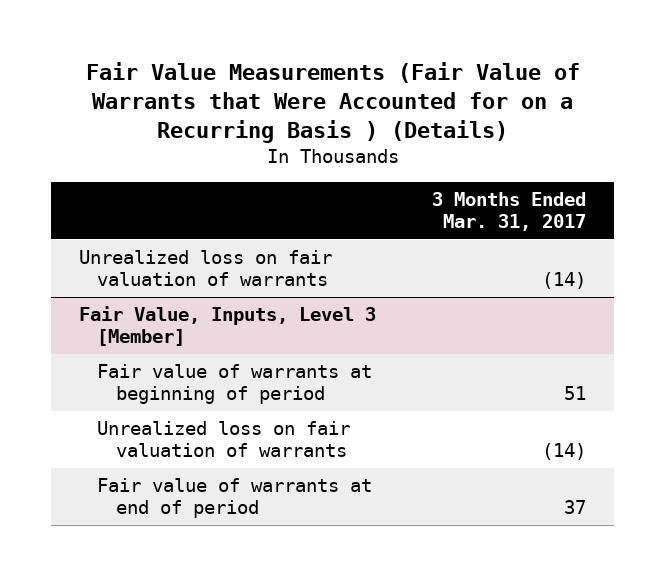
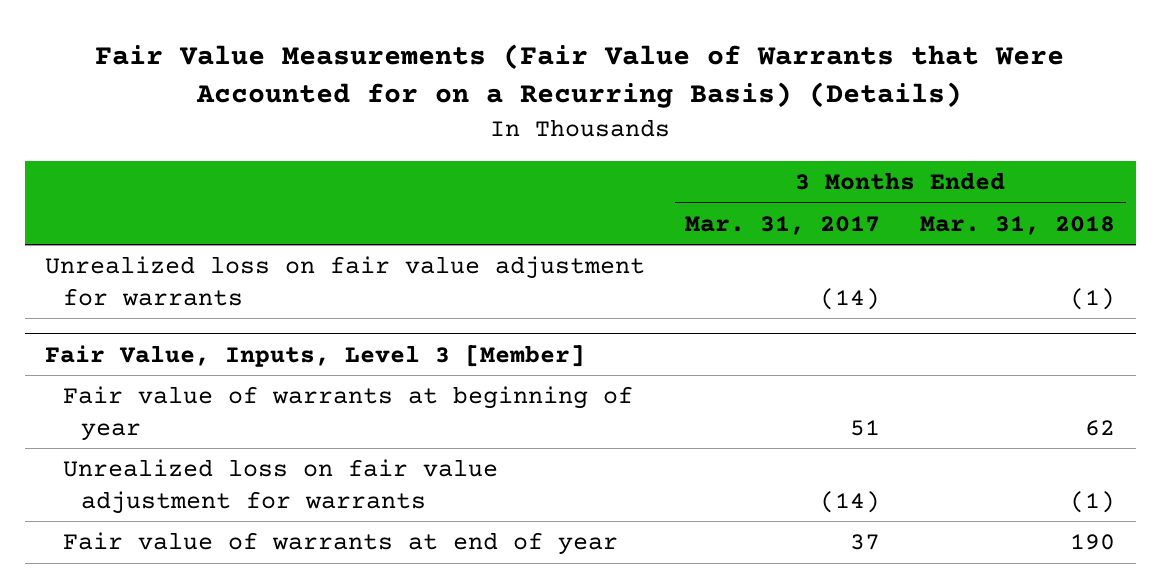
- Fair Value Measurements (Fair Value of Warrants that Were Accounted for on a Recurring Basis ) (Details)
+ Fair Value Measurements (Fair Value of Warrants that Were Accounted for on a Recurring Basis) (Details)
- | 3 Months Ended Mar. 31, 2017
+ | 3 Months Ended Mar. 31, 2017 | 3 Months Ended Mar. 31, 2018
- Unrealized loss on fair valuation of warrants | (14)
+ Unrealized loss on fair value adjustment for warrants | (14) | (1)
@ Fair Value, Inputs, Level 3 [Member]
- Fair value of warrants at beginning of period | 51
- Unrealized loss on fair valuation of warrants | (14)
- Fair value of warrants at end of period | 37
+ Fair value of warrants at beginning of year | 51 | 62
+ Unrealized loss on fair value adjustment for warrants | (14) | (1)
+ Fair value of warrants at end of year | 37 | 190

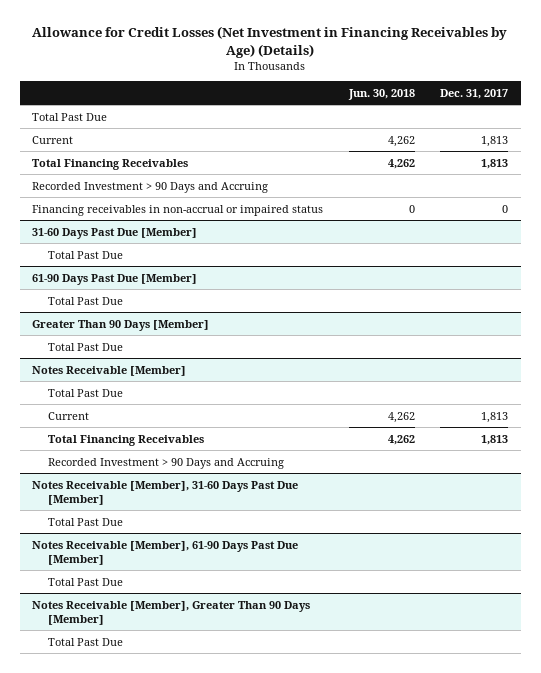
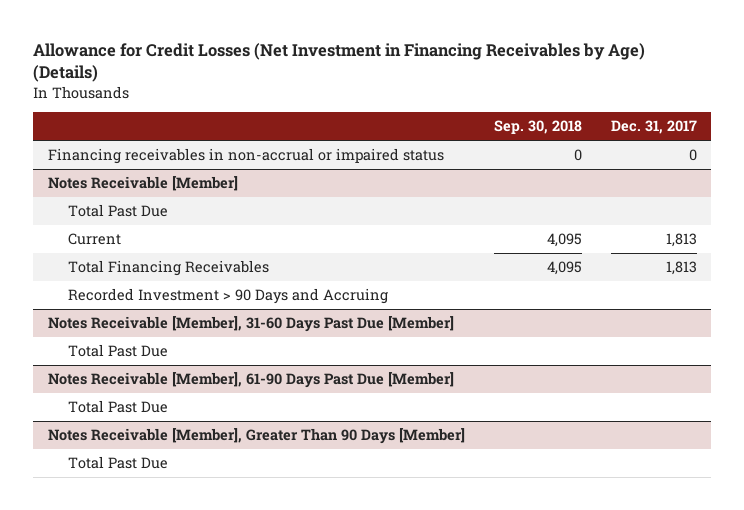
- | Jun. 30, 2018 | Dec. 31, 2017
+ | Sep. 30, 2018 | Dec. 31, 2017
- Total Past Due
- Current | 4,262 | 1,813
- Total Financing Receivables | 4,262 | 1,813
- Recorded Investment > 90 Days and Accruing
- 31-60 Days Past Due [Member]
- Total Past Due
- 61-90 Days Past Due [Member]
- Total Past Due
- Greater Than 90 Days [Member]
- Total Past Due

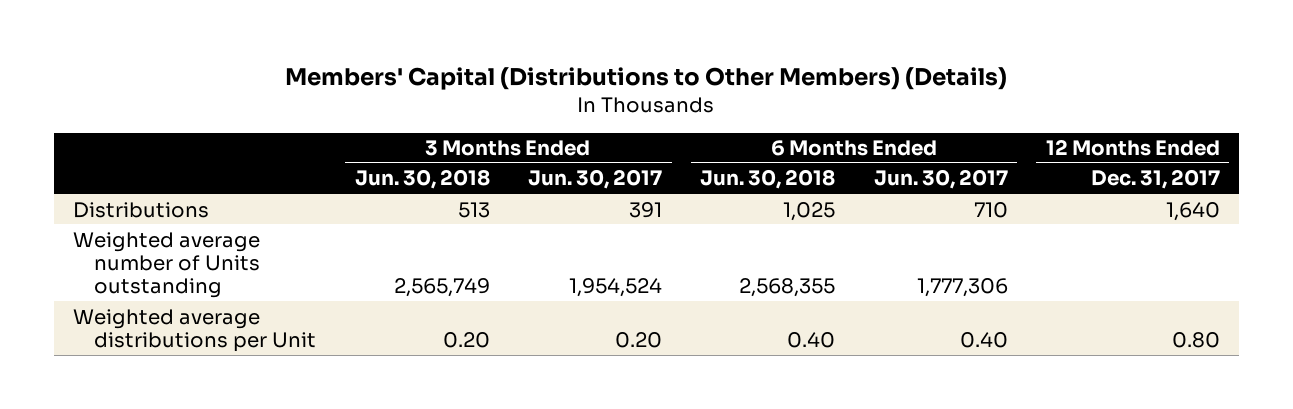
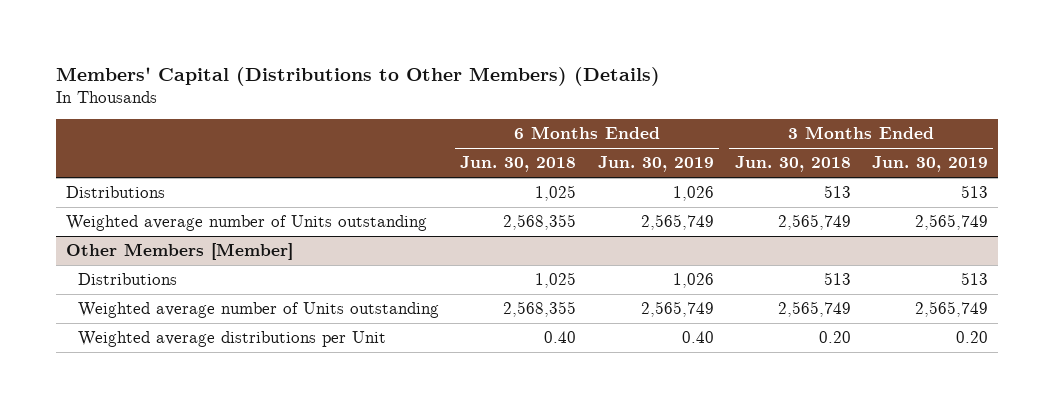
- | 3 Months Ended Jun. 30, 2018 | 3 Months Ended Jun. 30, 2017 | 6 Months Ended Jun. 30, 2018 | 6 Months Ended Jun. 30, 2017 | 12 Months Ended Dec. 31, 2017
+ | 6 Months Ended Jun. 30, 2018 | 6 Months Ended Jun. 30, 2019 | 3 Months Ended Jun. 30, 2018 | 3 Months Ended Jun. 30, 2019
+ Other Members [Member]
+ Distributions | 1,025 | 1,026 | 513 | 513
+ Weighted average number of Units outstanding | 2,568,355 | 2,565,749 | 2,565,749 | 2,565,749

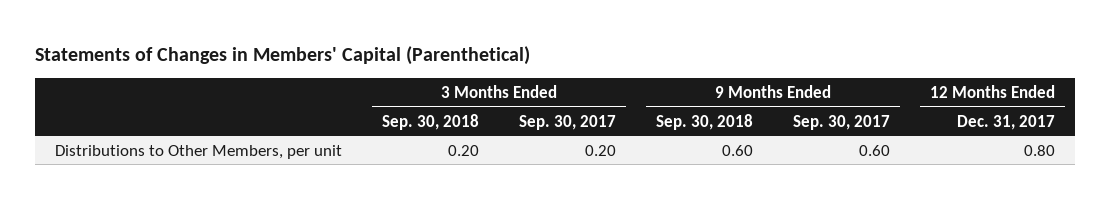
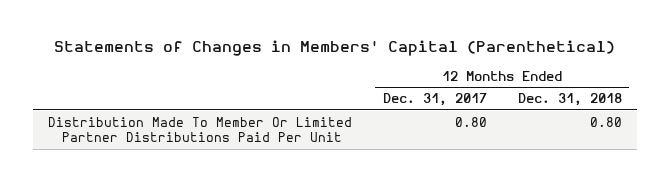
- | 3 Months Ended Sep. 30, 2018 | 3 Months Ended Sep. 30, 2017 | 9 Months Ended Sep. 30, 2018 | 9 Months Ended Sep. 30, 2017 | 12 Months Ended Dec. 31, 2017
+ | 12 Months Ended Dec. 31, 2017 | 12 Months Ended Dec. 31, 2018
- Distributions to Other Members, per unit | 0.20 | 0.20 | 0.60 | 0.60 | 0.80
+ Distribution Made To Member Or Limited Partner Distributions Paid Per Unit | 0.80 | 0.80

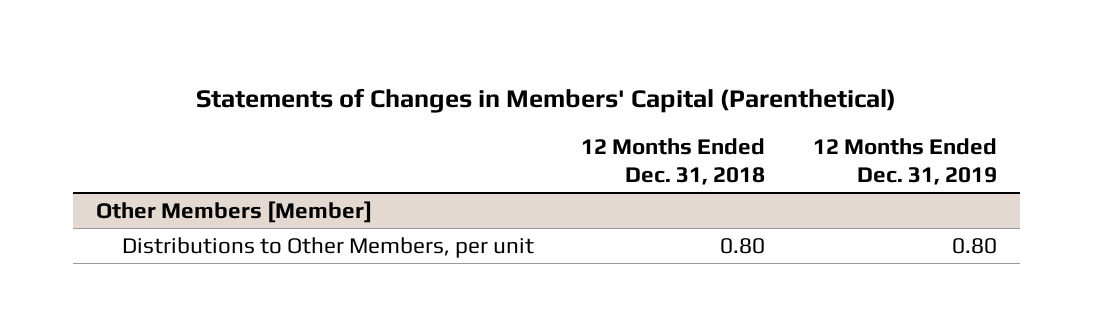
- | 12 Months Ended Dec. 31, 2017 | 12 Months Ended Dec. 31, 2018
+ | 12 Months Ended Dec. 31, 2018 | 12 Months Ended Dec. 31, 2019
- Distribution Made To Member Or Limited Partner Distributions Paid Per Unit | 0.80 | 0.80
+ Other Members [Member]
+ Distributions to Other Members, per unit | 0.80 | 0.80

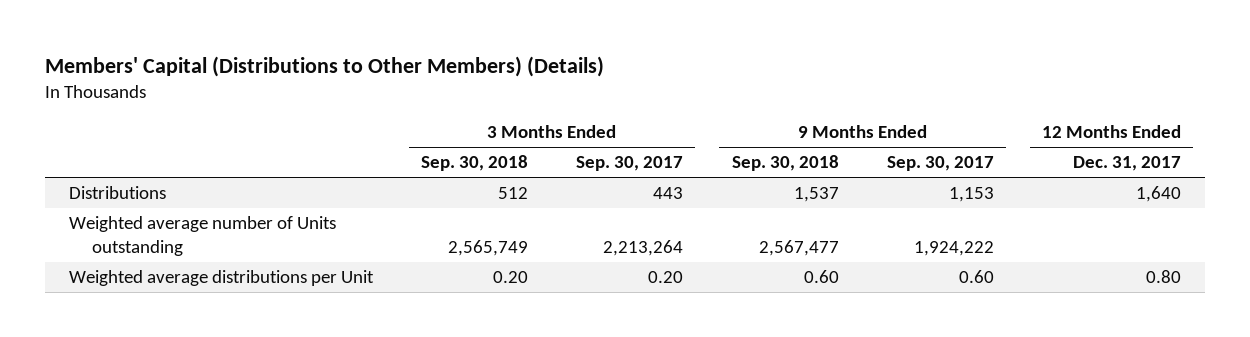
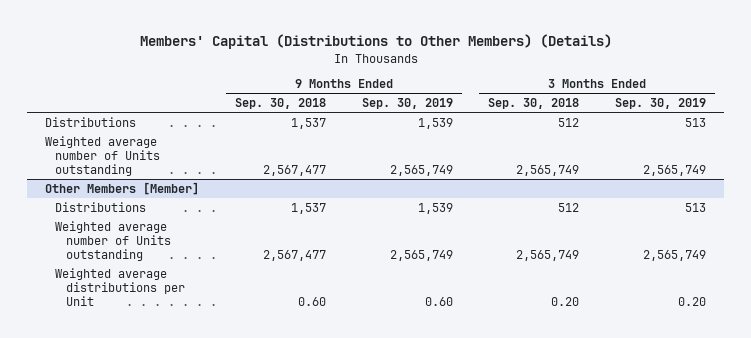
- | 3 Months Ended Sep. 30, 2018 | 3 Months Ended Sep. 30, 2017 | 9 Months Ended Sep. 30, 2018 | 9 Months Ended Sep. 30, 2017 | 12 Months Ended Dec. 31, 2017
+ | 9 Months Ended Sep. 30, 2018 | 9 Months Ended Sep. 30, 2019 | 3 Months Ended Sep. 30, 2018 | 3 Months Ended Sep. 30, 2019
+ Other Members [Member]
+ Distributions | 1,537 | 1,539 | 512 | 513
+ Weighted average number of Units outstanding | 2,567,477 | 2,565,749 | 2,565,749 | 2,565,749

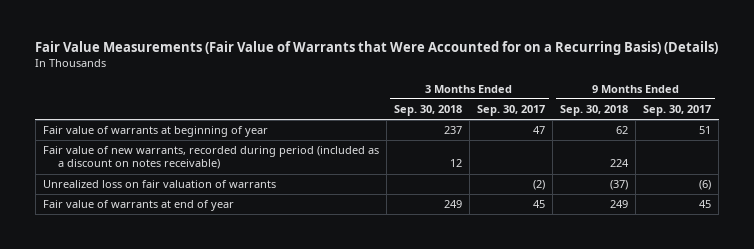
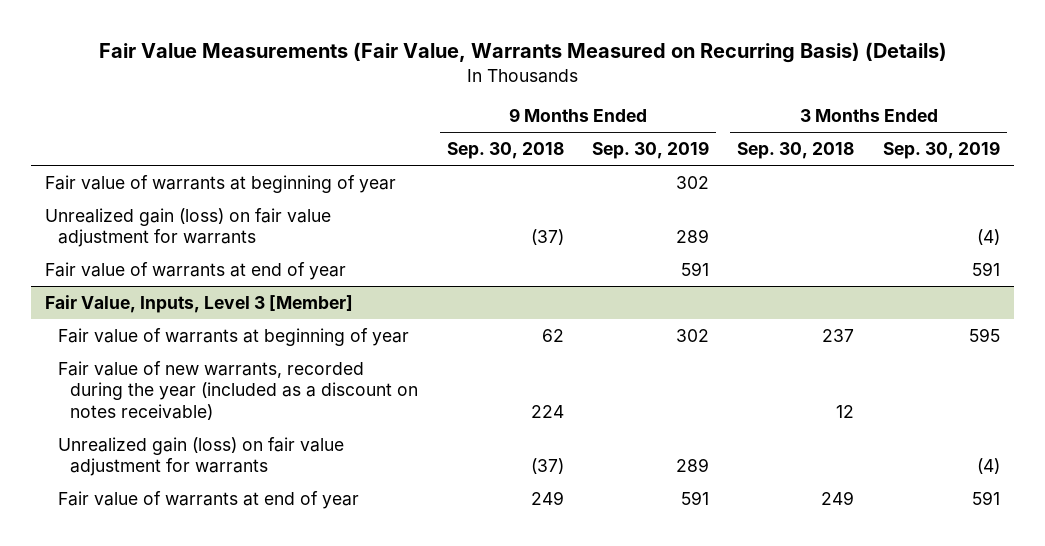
- Fair Value Measurements (Fair Value of Warrants that Were Accounted for on a Recurring Basis) (Details)
+ Fair Value Measurements (Fair Value, Warrants Measured on Recurring Basis) (Details)
- | 3 Months Ended Sep. 30, 2018 | 3 Months Ended Sep. 30, 2017 | 9 Months Ended Sep. 30, 2018 | 9 Months Ended Sep. 30, 2017
+ | 9 Months Ended Sep. 30, 2018 | 9 Months Ended Sep. 30, 2019 | 3 Months Ended Sep. 30, 2018 | 3 Months Ended Sep. 30, 2019
+ Fair value of warrants at beginning of year | | 302 | |
+ Unrealized gain (loss) on fair value adjustment for warrants | (37) | 289 | | (4)
+ Fair value of warrants at end of year | | 591 | | 591
+ Fair Value, Inputs, Level 3 [Member]
- Fair value of new warrants, recorded during period (included as a discount on notes receivable) | 12 | | 224 |
- Unrealized loss on fair valuation of warrants | | (2) | (37) | (6)
+ Fair value of new warrants, recorded during the year (included as a discount on notes receivable) | 224 | | 12 |
+ Unrealized gain (loss) on fair value adjustment for warrants | (37) | 289 | | (4)

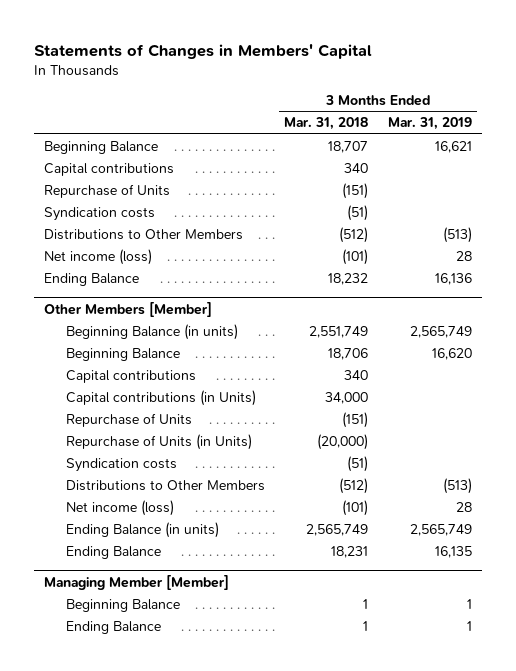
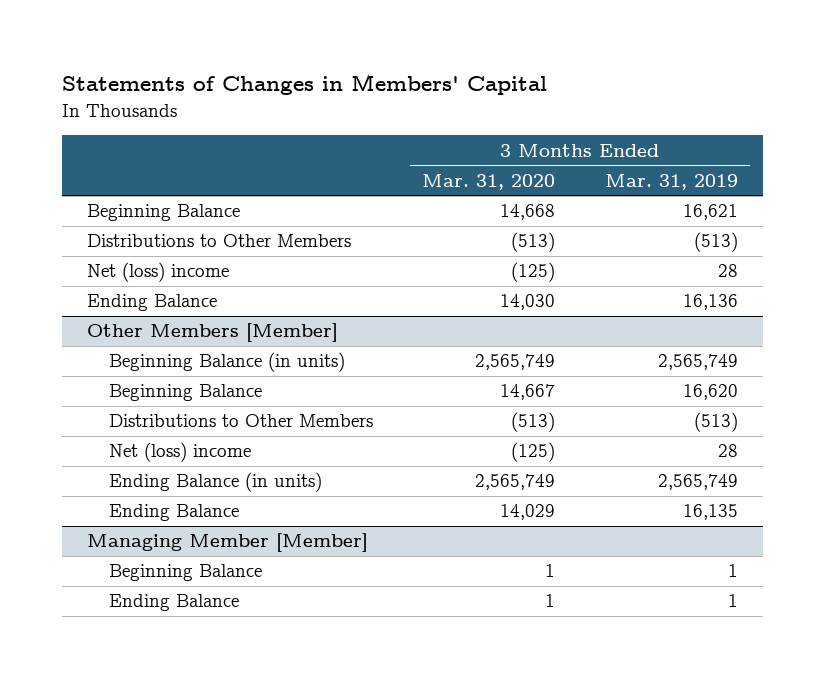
- | 3 Months Ended Mar. 31, 2018 | 3 Months Ended Mar. 31, 2019
+ | 3 Months Ended Mar. 31, 2020 | 3 Months Ended Mar. 31, 2019
- Capital contributions | 340 |
- Repurchase of Units | (151) |
- Syndication costs | (51) |
- Net income (loss) | (101) | 28
+ Net (loss) income | (125) | 28
@ Other Members [Member]
- Capital contributions | 340 |
- Capital contributions (in Units) | 34,000 |
- Repurchase of Units | (151) |
- Repurchase of Units (in Units) | (20,000) |
- Syndication costs | (51) |
- Net income (loss) | (101) | 28
+ Net (loss) income | (125) | 28

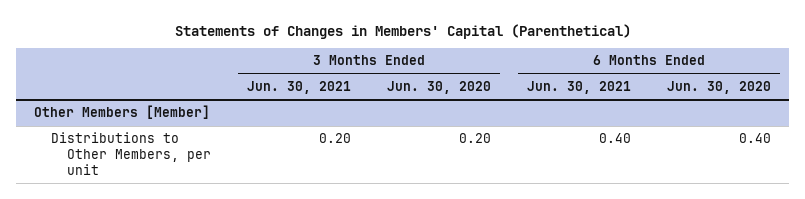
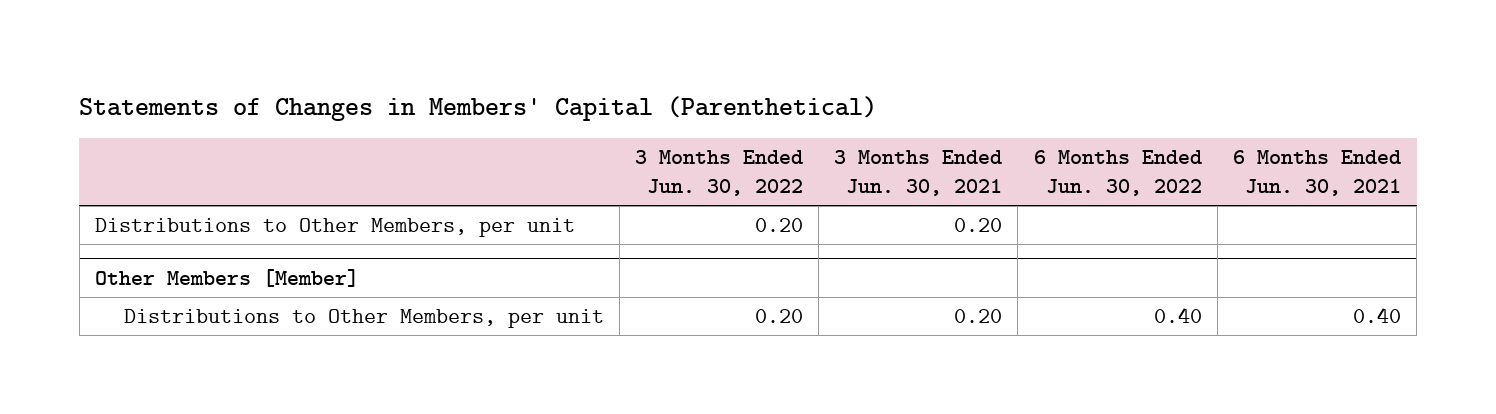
- | 3 Months Ended Jun. 30, 2021 | 3 Months Ended Jun. 30, 2020 | 6 Months Ended Jun. 30, 2021 | 6 Months Ended Jun. 30, 2020
+ | 3 Months Ended Jun. 30, 2022 | 3 Months Ended Jun. 30, 2021 | 6 Months Ended Jun. 30, 2022 | 6 Months Ended Jun. 30, 2021
+ Distributions to Other Members, per unit | 0.20 | 0.20 | |

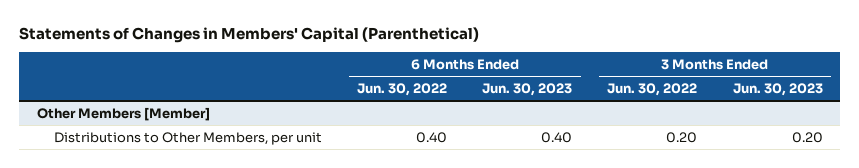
- | 3 Months Ended Jun. 30, 2022 | 3 Months Ended Jun. 30, 2021 | 6 Months Ended Jun. 30, 2022 | 6 Months Ended Jun. 30, 2021
+ | 6 Months Ended Jun. 30, 2022 | 6 Months Ended Jun. 30, 2023 | 3 Months Ended Jun. 30, 2022 | 3 Months Ended Jun. 30, 2023
- Distributions to Other Members, per unit | 0.20 | 0.20 | |

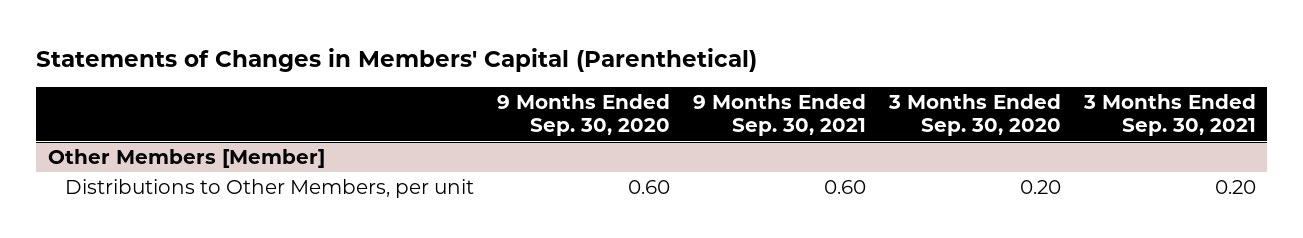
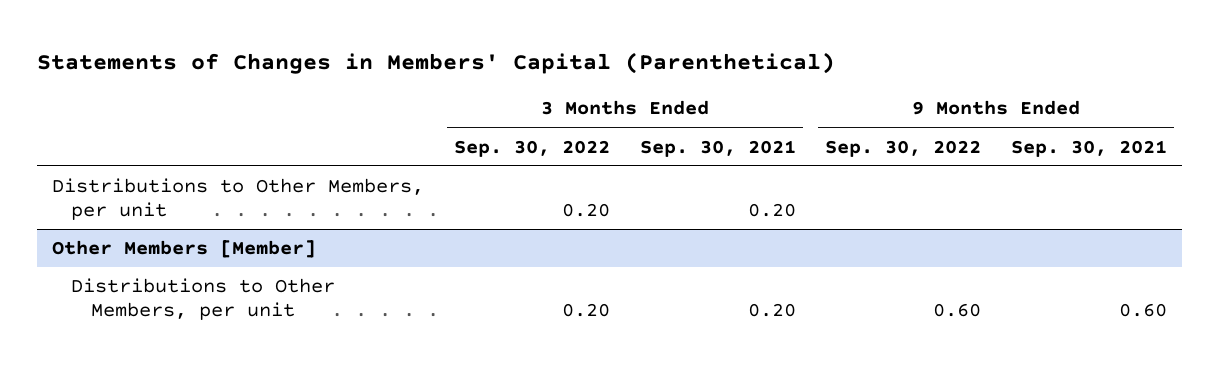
- | 9 Months Ended Sep. 30, 2020 | 9 Months Ended Sep. 30, 2021 | 3 Months Ended Sep. 30, 2020 | 3 Months Ended Sep. 30, 2021
+ | 3 Months Ended Sep. 30, 2022 | 3 Months Ended Sep. 30, 2021 | 9 Months Ended Sep. 30, 2022 | 9 Months Ended Sep. 30, 2021
+ Distributions to Other Members, per unit | 0.20 | 0.20 | |

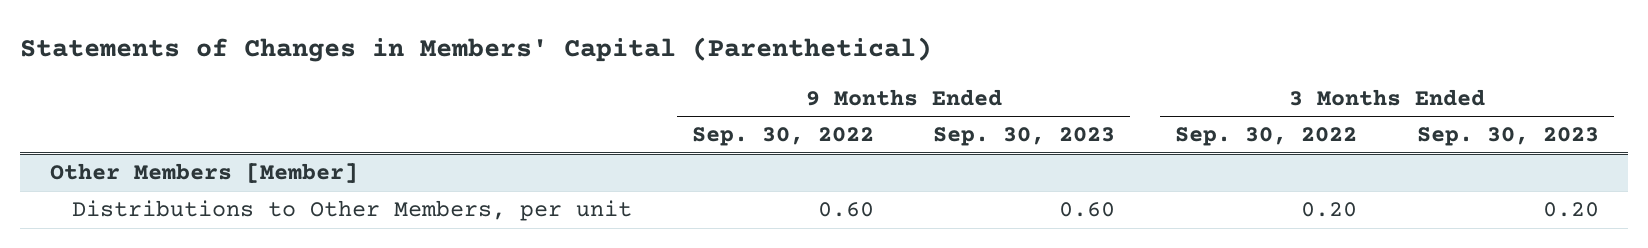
- | 3 Months Ended Sep. 30, 2022 | 3 Months Ended Sep. 30, 2021 | 9 Months Ended Sep. 30, 2022 | 9 Months Ended Sep. 30, 2021
+ | 9 Months Ended Sep. 30, 2022 | 9 Months Ended Sep. 30, 2023 | 3 Months Ended Sep. 30, 2022 | 3 Months Ended Sep. 30, 2023
- Distributions to Other Members, per unit | 0.20 | 0.20 | |

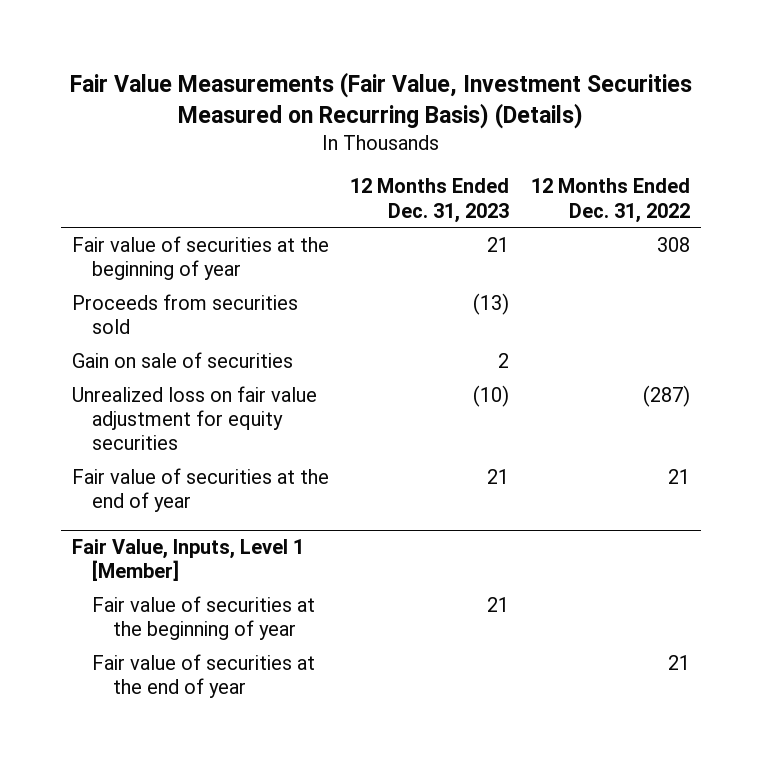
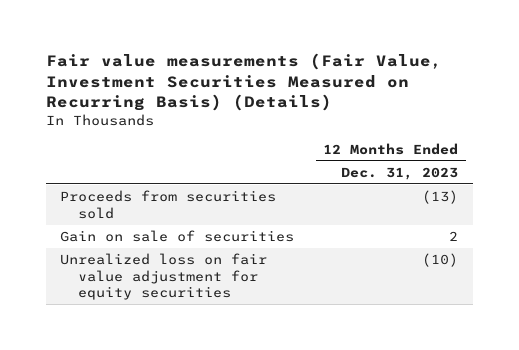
- Fair Value Measurements (Fair Value, Investment Securities Measured on Recurring Basis) (Details)
+ Fair value measurements (Fair Value, Investment Securities Measured on Recurring Basis) (Details)
- | 12 Months Ended Dec. 31, 2023 | 12 Months Ended Dec. 31, 2022
+ | 12 Months Ended Dec. 31, 2023
- Fair value of securities at the beginning of year | 21 | 308
- Fair value of securities at the end of year | 21 | 21
- Fair Value, Inputs, Level 1 [Member]
- Fair value of securities at the beginning of year | 21 |
- Fair value of securities at the end of year | | 21

